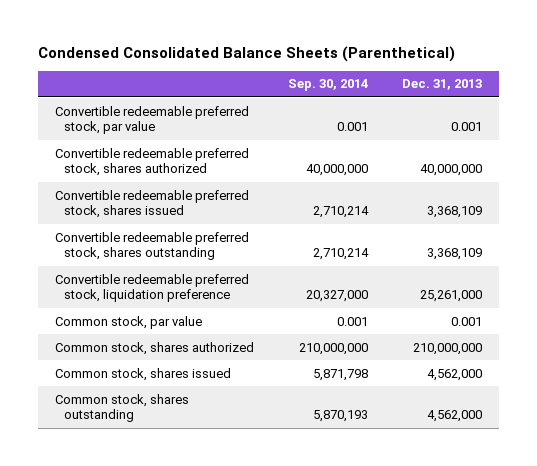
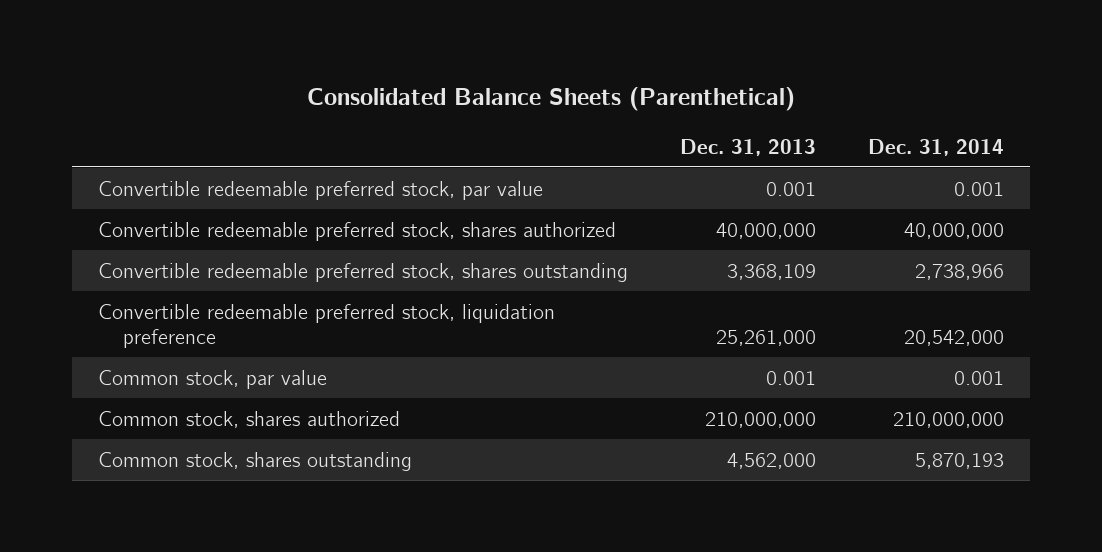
- Condensed Consolidated Balance Sheets (Parenthetical)
+ Consolidated Balance Sheets (Parenthetical)
- | Sep. 30, 2014 | Dec. 31, 2013
+ | Dec. 31, 2013 | Dec. 31, 2014
- Convertible redeemable preferred stock, shares issued | 2,710,214 | 3,368,109
- Common stock, shares issued | 5,871,798 | 4,562,000

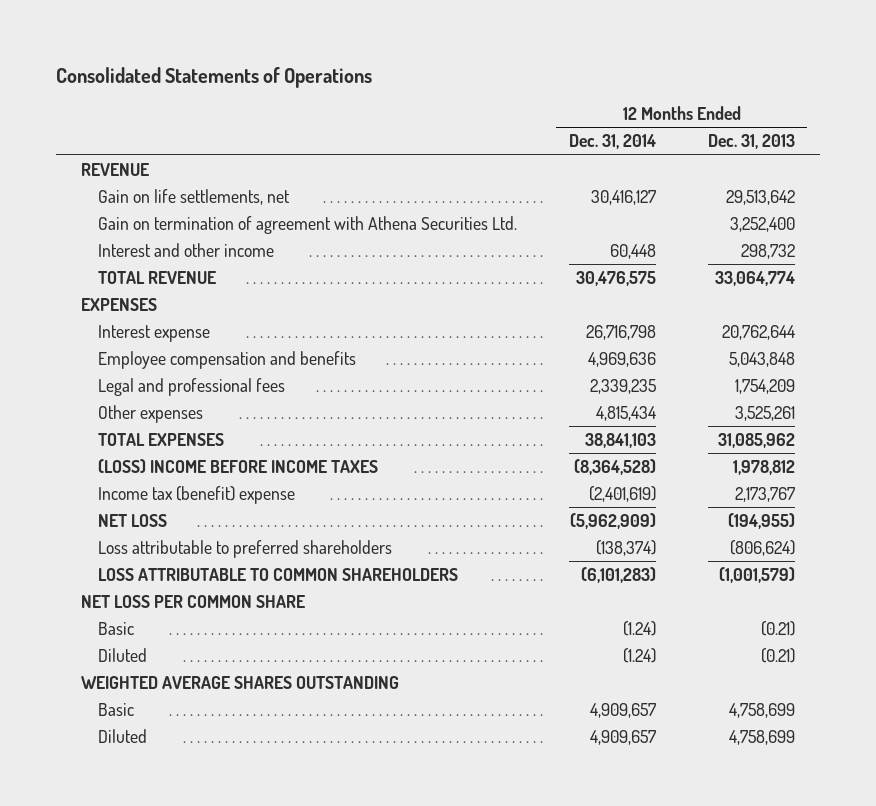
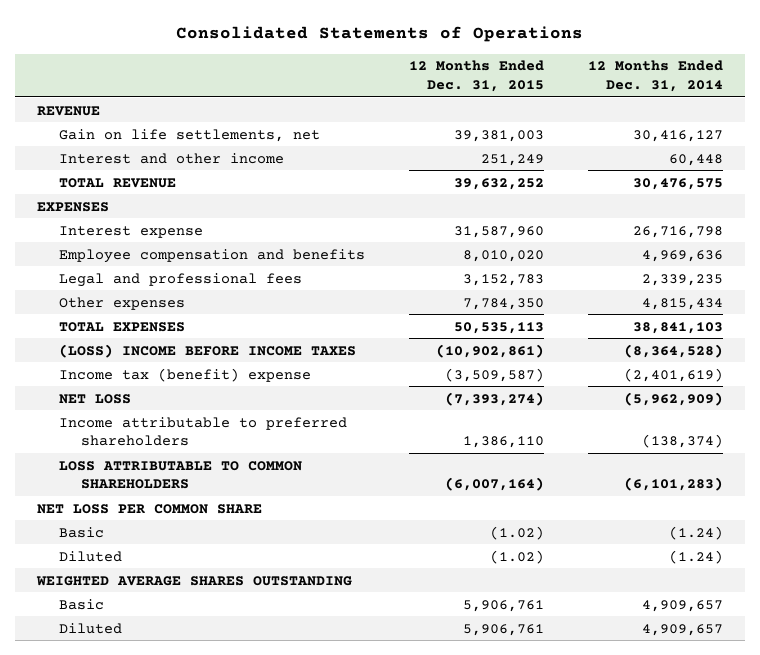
- | 12 Months Ended Dec. 31, 2014 | 12 Months Ended Dec. 31, 2013
+ | 12 Months Ended Dec. 31, 2015 | 12 Months Ended Dec. 31, 2014
- Gain on termination of agreement with Athena Securities Ltd. | | 3,252,400
- Loss attributable to preferred shareholders | (138,374) | (806,624)
+ Income attributable to preferred shareholders | 1,386,110 | (138,374)

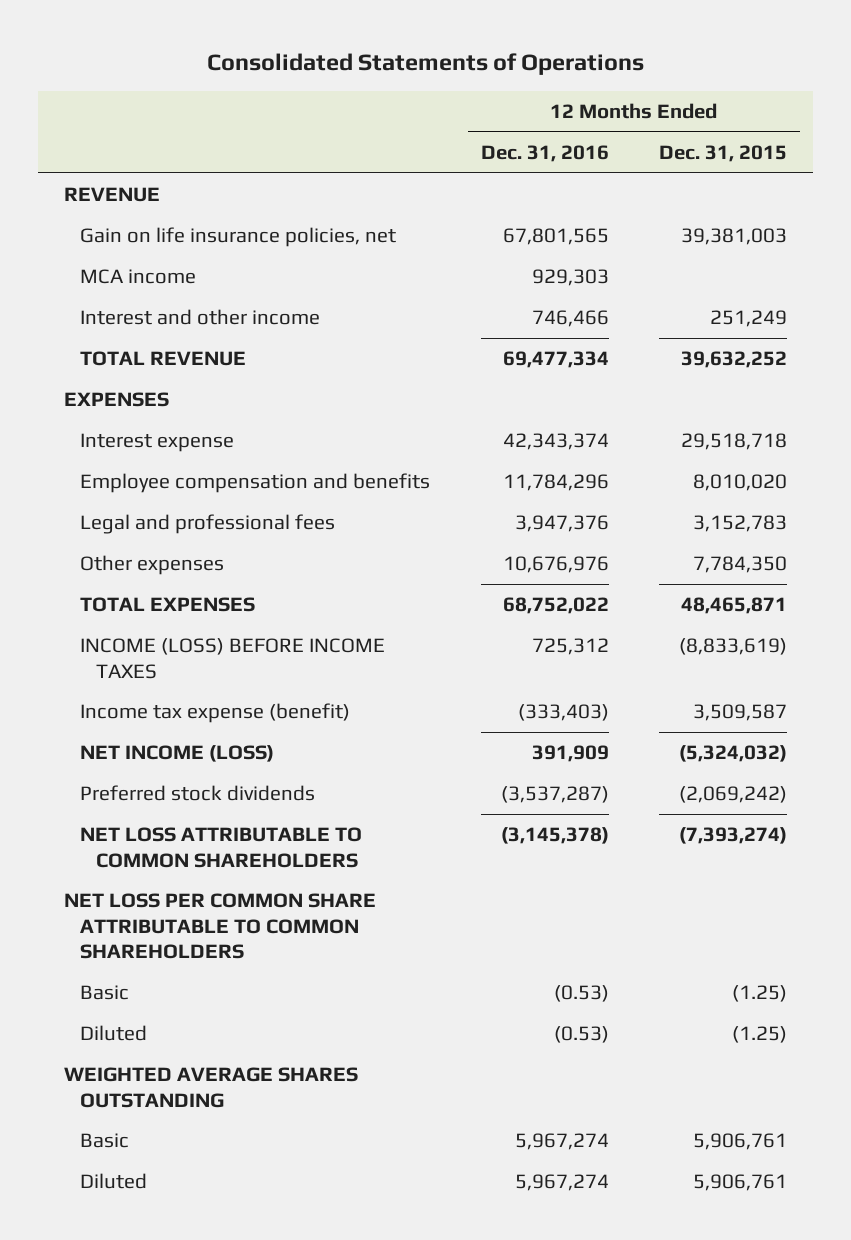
- | 12 Months Ended Dec. 31, 2015 | 12 Months Ended Dec. 31, 2014
+ | 12 Months Ended Dec. 31, 2016 | 12 Months Ended Dec. 31, 2015
- Gain on life settlements, net | 39,381,003 | 30,416,127
+ Gain on life insurance policies, net | 67,801,565 | 39,381,003
+ MCA income | 929,303 |
- Interest expense | 31,587,960 | 26,716,798
+ Interest expense | 42,343,374 | 29,518,718
- TOTAL EXPENSES | 50,535,113 | 38,841,103
- (LOSS) INCOME BEFORE INCOME TAXES | (10,902,861) | (8,364,528)
- Income tax (benefit) expense | (3,509,587) | (2,401,619)
- NET LOSS | (7,393,274) | (5,962,909)
- Income attributable to preferred shareholders | 1,386,110 | (138,374)
- LOSS ATTRIBUTABLE TO COMMON SHAREHOLDERS | (6,007,164) | (6,101,283)
- NET LOSS PER COMMON SHARE
- Basic | (1.02) | (1.24)
- Diluted | (1.02) | (1.24)
+ TOTAL EXPENSES | 68,752,022 | 48,465,871
+ INCOME (LOSS) BEFORE INCOME TAXES | 725,312 | (8,833,619)
+ Income tax expense (benefit) | (333,403) | 3,509,587
+ NET INCOME (LOSS) | 391,909 | (5,324,032)
+ Preferred stock dividends | (3,537,287) | (2,069,242)
+ NET LOSS ATTRIBUTABLE TO COMMON SHAREHOLDERS | (3,145,378) | (7,393,274)
+ NET LOSS PER COMMON SHARE ATTRIBUTABLE TO COMMON SHAREHOLDERS
+ Basic | (0.53) | (1.25)
+ Diluted | (0.53) | (1.25)

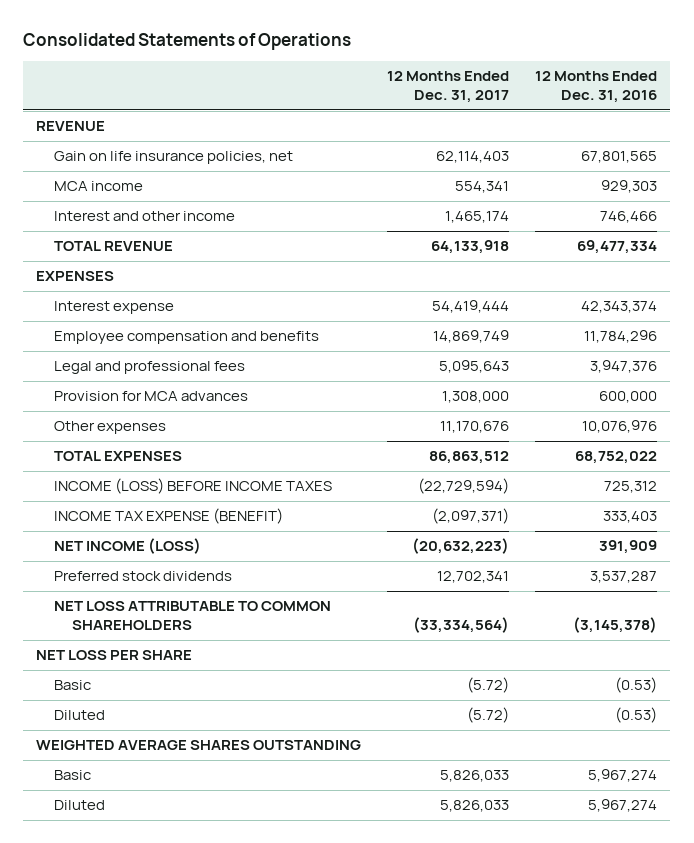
- | 12 Months Ended Dec. 31, 2016 | 12 Months Ended Dec. 31, 2015
+ | 12 Months Ended Dec. 31, 2017 | 12 Months Ended Dec. 31, 2016
- Other expenses | 10,676,976 | 7,784,350
+ Provision for MCA advances | 1,308,000 | 600,000
+ Other expenses | 11,170,676 | 10,076,976
- Income tax expense (benefit) | (333,403) | 3,509,587
+ INCOME TAX EXPENSE (BENEFIT) | (2,097,371) | 333,403
- Preferred stock dividends | (3,537,287) | (2,069,242)
+ Preferred stock dividends | 12,702,341 | 3,537,287
- NET LOSS PER COMMON SHARE ATTRIBUTABLE TO COMMON SHAREHOLDERS
+ NET LOSS PER SHARE

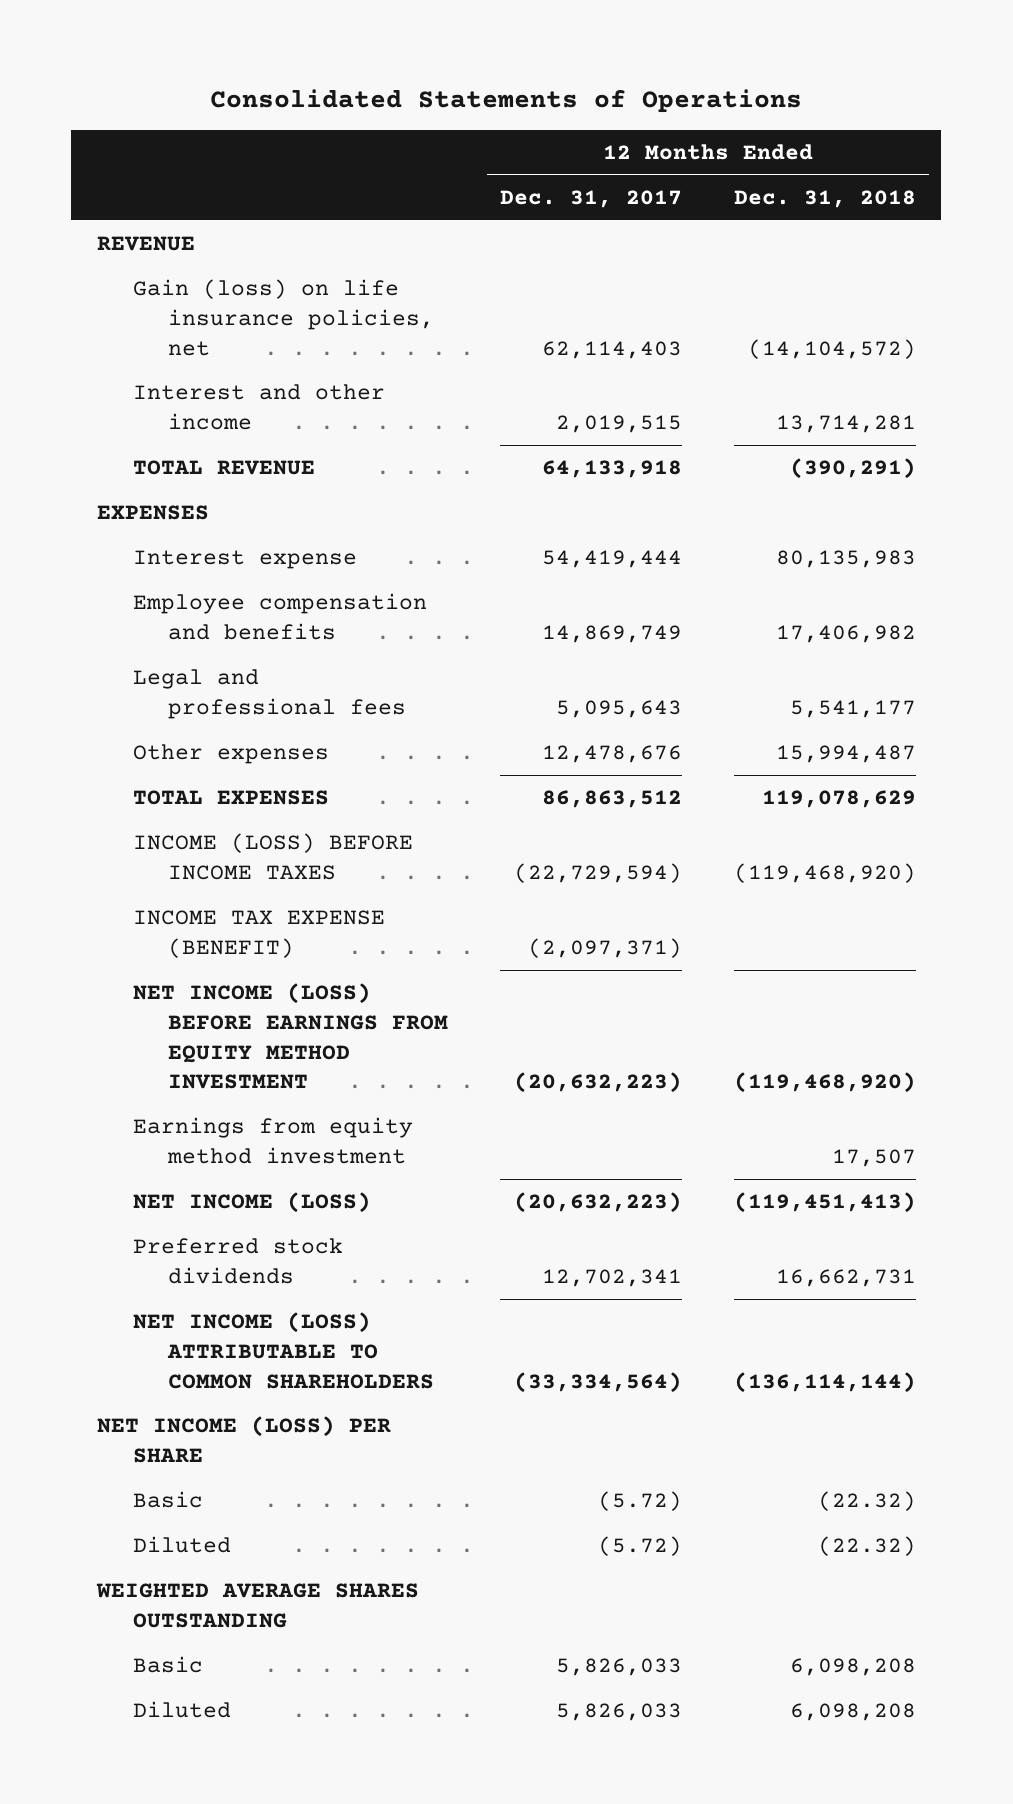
- | 12 Months Ended Dec. 31, 2017 | 12 Months Ended Dec. 31, 2016
+ | 12 Months Ended Dec. 31, 2017 | 12 Months Ended Dec. 31, 2018
- Gain on life insurance policies, net | 62,114,403 | 67,801,565
- MCA income | 554,341 | 929,303
- Interest and other income | 1,465,174 | 746,466
+ Gain (loss) on life insurance policies, net | 62,114,403 | (14,104,572)
+ Interest and other income | 2,019,515 | 13,714,281
- Provision for MCA advances | 1,308,000 | 600,000
- Other expenses | 11,170,676 | 10,076,976
+ Other expenses | 12,478,676 | 15,994,487
+ NET INCOME (LOSS) BEFORE EARNINGS FROM EQUITY METHOD INVESTMENT | (20,632,223) | (119,468,920)
+ Earnings from equity method investment | | 17,507
- NET LOSS ATTRIBUTABLE TO COMMON SHAREHOLDERS | (33,334,564) | (3,145,378)
- NET LOSS PER SHARE
+ NET INCOME (LOSS) ATTRIBUTABLE TO COMMON SHAREHOLDERS | (33,334,564) | (136,114,144)
+ NET INCOME (LOSS) PER SHARE

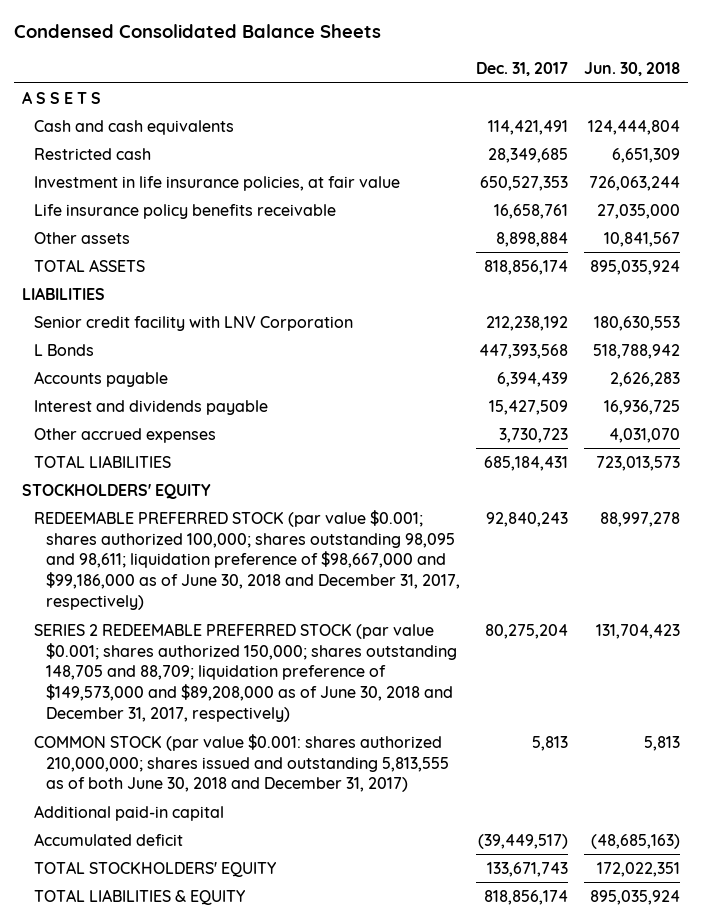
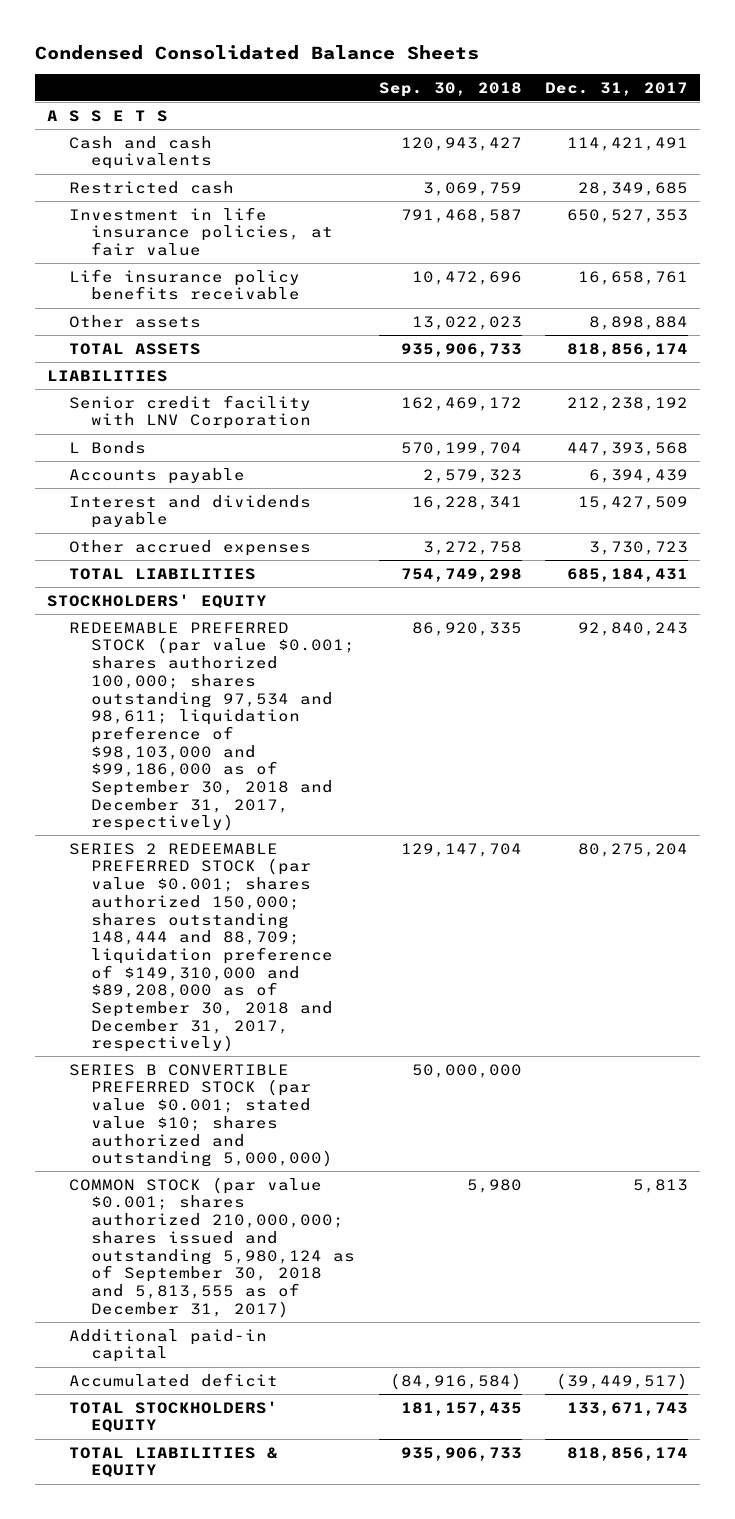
- | Dec. 31, 2017 | Jun. 30, 2018
+ | Sep. 30, 2018 | Dec. 31, 2017
- REDEEMABLE PREFERRED STOCK (par value $0.001; shares authorized 100,000; shares outstanding 98,095 and 98,611; liquidation preference of $98,667,000 and $99,186,000 as of June 30, 2018 and December 31, 2017, respectively) | 92,840,243 | 88,997,278
- SERIES 2 REDEEMABLE PREFERRED STOCK (par value $0.001; shares authorized 150,000; shares outstanding 148,705 and 88,709; liquidation preference of $149,573,000 and $89,208,000 as of June 30, 2018 and December 31, 2017, respectively) | 80,275,204 | 131,704,423
- COMMON STOCK (par value $0.001: shares authorized 210,000,000; shares issued and outstanding 5,813,555 as of both June 30, 2018 and December 31, 2017) | 5,813 | 5,813
+ REDEEMABLE PREFERRED STOCK (par value $0.001; shares authorized 100,000; shares outstanding 97,534 and 98,611; liquidation preference of $98,103,000 and $99,186,000 as of September 30, 2018 and December 31, 2017, respectively) | 86,920,335 | 92,840,243
+ SERIES 2 REDEEMABLE PREFERRED STOCK (par value $0.001; shares authorized 150,000; shares outstanding 148,444 and 88,709; liquidation preference of $149,310,000 and $89,208,000 as of September 30, 2018 and December 31, 2017, respectively) | 129,147,704 | 80,275,204
+ SERIES B CONVERTIBLE PREFERRED STOCK (par value $0.001; stated value $10; shares authorized and outstanding 5,000,000) | 50,000,000 |
+ COMMON STOCK (par value $0.001; shares authorized 210,000,000; shares issued and outstanding 5,980,124 as of September 30, 2018 and 5,813,555 as of December 31, 2017) | 5,980 | 5,813

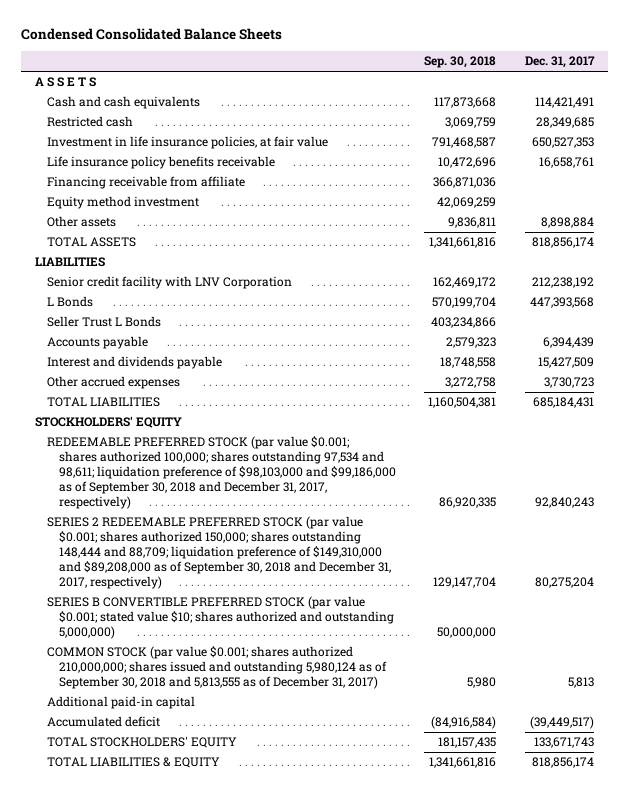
- Cash and cash equivalents | 120,943,427 | 114,421,491
+ Cash and cash equivalents | 117,873,668 | 114,421,491
- Other assets | 13,022,023 | 8,898,884
- TOTAL ASSETS | 935,906,733 | 818,856,174
+ Financing receivable from affiliate | 366,871,036 |
+ Equity method investment | 42,069,259 |
+ Other assets | 9,836,811 | 8,898,884
+ TOTAL ASSETS | 1,341,661,816 | 818,856,174
+ Seller Trust L Bonds | 403,234,866 |
- Interest and dividends payable | 16,228,341 | 15,427,509
+ Interest and dividends payable | 18,748,558 | 15,427,509
- TOTAL LIABILITIES | 754,749,298 | 685,184,431
+ TOTAL LIABILITIES | 1,160,504,381 | 685,184,431
- TOTAL LIABILITIES & EQUITY | 935,906,733 | 818,856,174
+ TOTAL LIABILITIES & EQUITY | 1,341,661,816 | 818,856,174

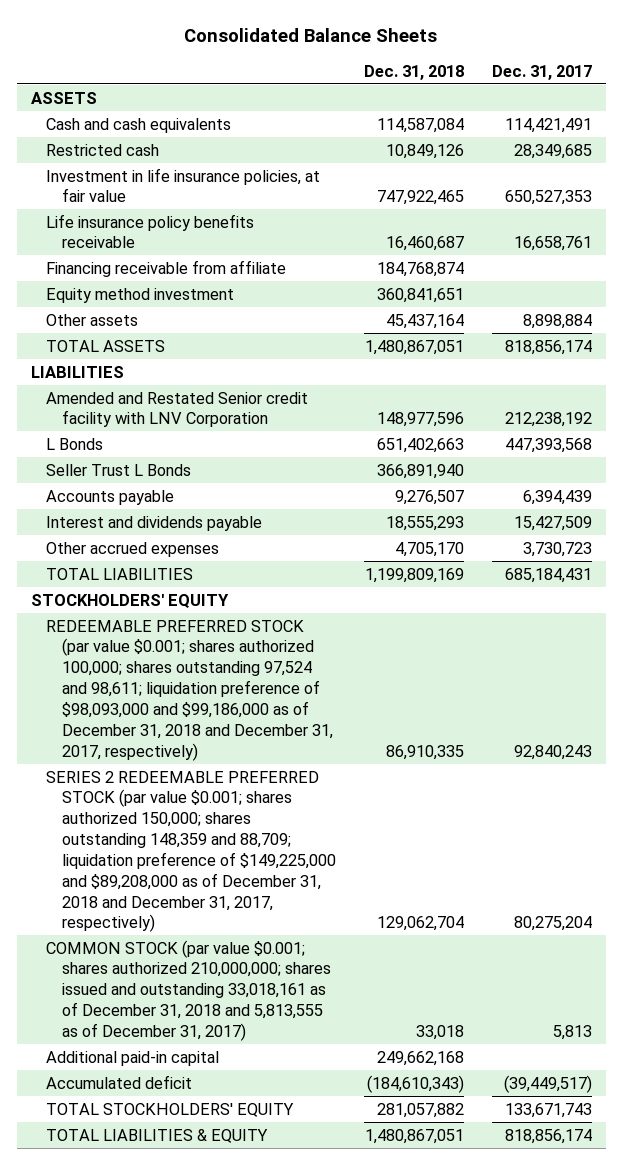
- Condensed Consolidated Balance Sheets
+ Consolidated Balance Sheets
- | Sep. 30, 2018 | Dec. 31, 2017
+ | Dec. 31, 2018 | Dec. 31, 2017
- A S S E T S
+ ASSETS
- Senior credit facility with LNV Corporation | 162,469,172 | 212,238,192
+ Amended and Restated Senior credit facility with LNV Corporation | 148,977,596 | 212,238,192
- REDEEMABLE PREFERRED STOCK (par value $0.001; shares authorized 100,000; shares outstanding 97,534 and 98,611; liquidation preference of $98,103,000 and $99,186,000 as of September 30, 2018 and December 31, 2017, respectively) | 86,920,335 | 92,840,243
- SERIES 2 REDEEMABLE PREFERRED STOCK (par value $0.001; shares authorized 150,000; shares outstanding 148,444 and 88,709; liquidation preference of $149,310,000 and $89,208,000 as of September 30, 2018 and December 31, 2017, respectively) | 129,147,704 | 80,275,204
- SERIES B CONVERTIBLE PREFERRED STOCK (par value $0.001; stated value $10; shares authorized and outstanding 5,000,000) | 50,000,000 |
- COMMON STOCK (par value $0.001; shares authorized 210,000,000; shares issued and outstanding 5,980,124 as of September 30, 2018 and 5,813,555 as of December 31, 2017) | 5,980 | 5,813
+ REDEEMABLE PREFERRED STOCK (par value $0.001; shares authorized 100,000; shares outstanding 97,524 and 98,611; liquidation preference of $98,093,000 and $99,186,000 as of December 31, 2018 and December 31, 2017, respectively) | 86,910,335 | 92,840,243
+ SERIES 2 REDEEMABLE PREFERRED STOCK (par value $0.001; shares authorized 150,000; shares outstanding 148,359 and 88,709; liquidation preference of $149,225,000 and $89,208,000 as of December 31, 2018 and December 31, 2017, respectively) | 129,062,704 | 80,275,204
+ COMMON STOCK (par value $0.001; shares authorized 210,000,000; shares issued and outstanding 33,018,161 as of December 31, 2018 and 5,813,555 as of December 31, 2017) | 33,018 | 5,813

